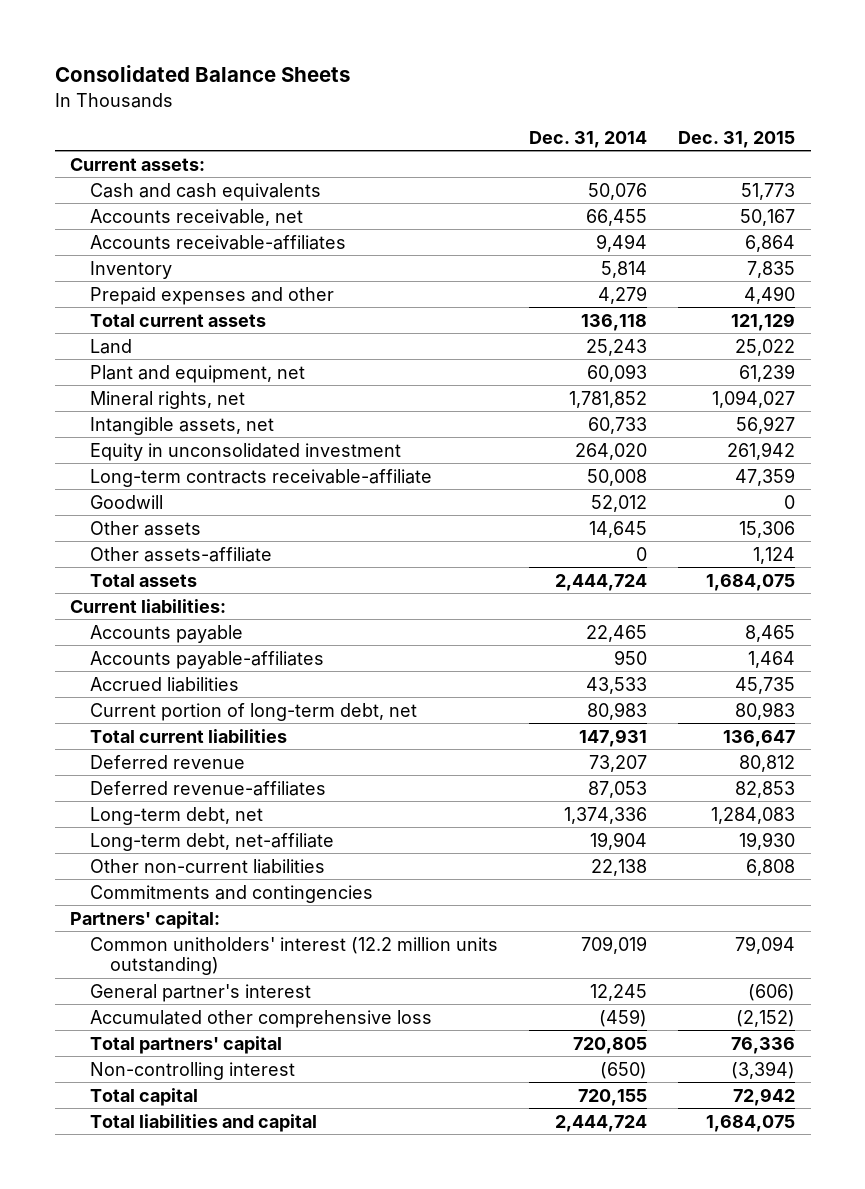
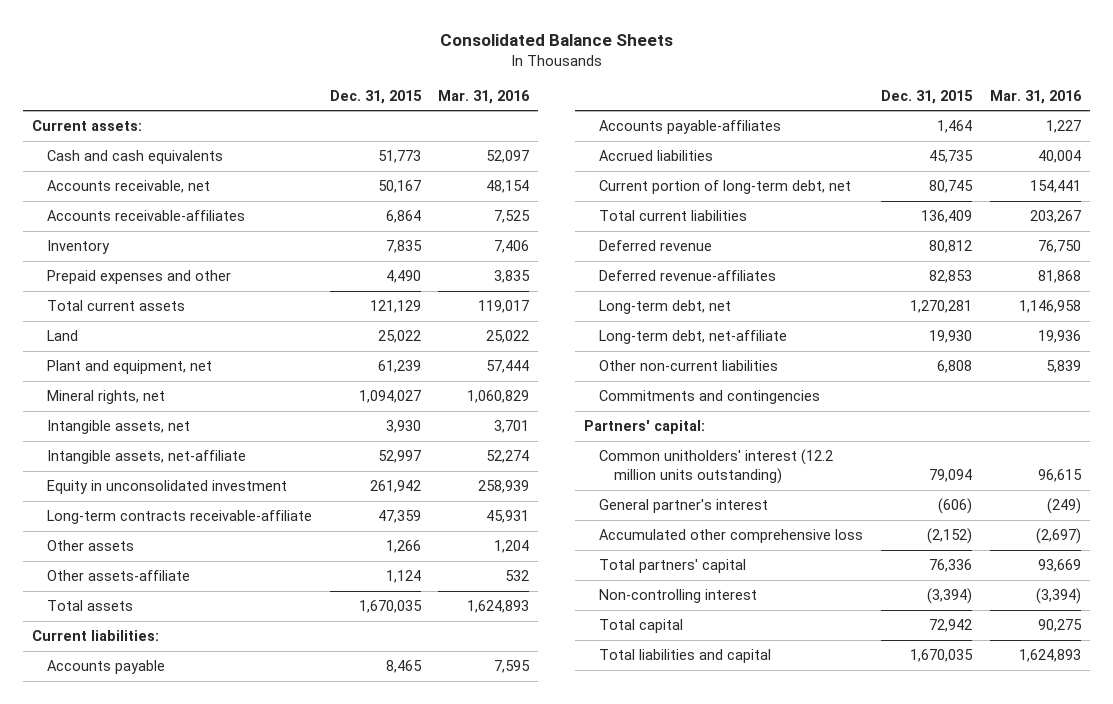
- | Dec. 31, 2014 | Dec. 31, 2015
+ | Dec. 31, 2015 | Mar. 31, 2016
- Intangible assets, net | 60,733 | 56,927
+ Intangible assets, net | 3,930 | 3,701
+ Intangible assets, net-affiliate | 52,997 | 52,274
- Goodwill | 52,012 | 0
- Other assets | 14,645 | 15,306
+ Other assets | 1,266 | 1,204
- Total assets | 2,444,724 | 1,684,075
+ Total assets | 1,670,035 | 1,624,893
- Current portion of long-term debt, net | 80,983 | 80,983
- Total current liabilities | 147,931 | 136,647
+ Current portion of long-term debt, net | 80,745 | 154,441
+ Total current liabilities | 136,409 | 203,267
- Long-term debt, net | 1,374,336 | 1,284,083
+ Long-term debt, net | 1,270,281 | 1,146,958
- Total liabilities and capital | 2,444,724 | 1,684,075
+ Total liabilities and capital | 1,670,035 | 1,624,893

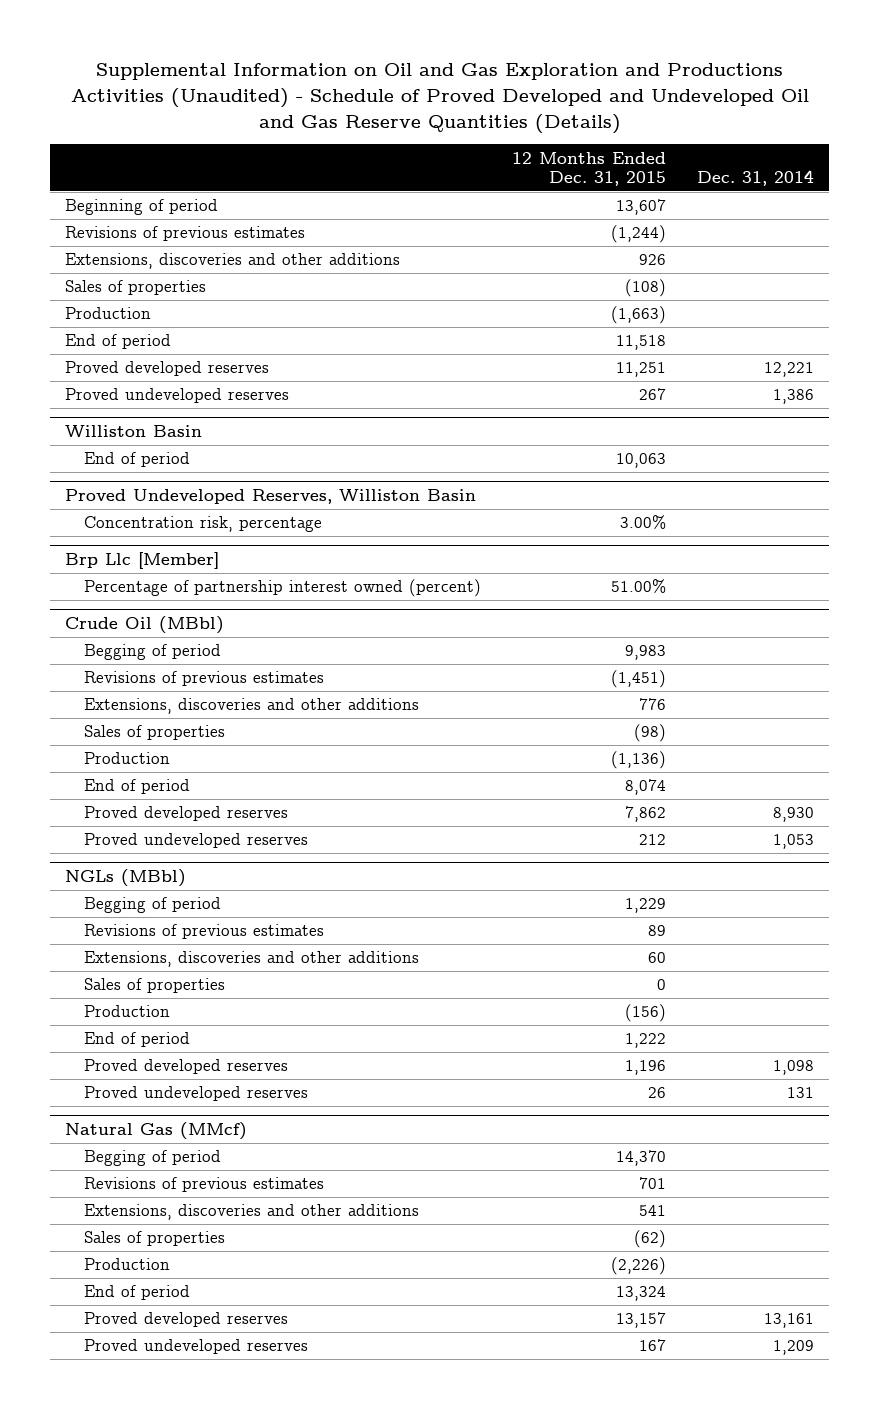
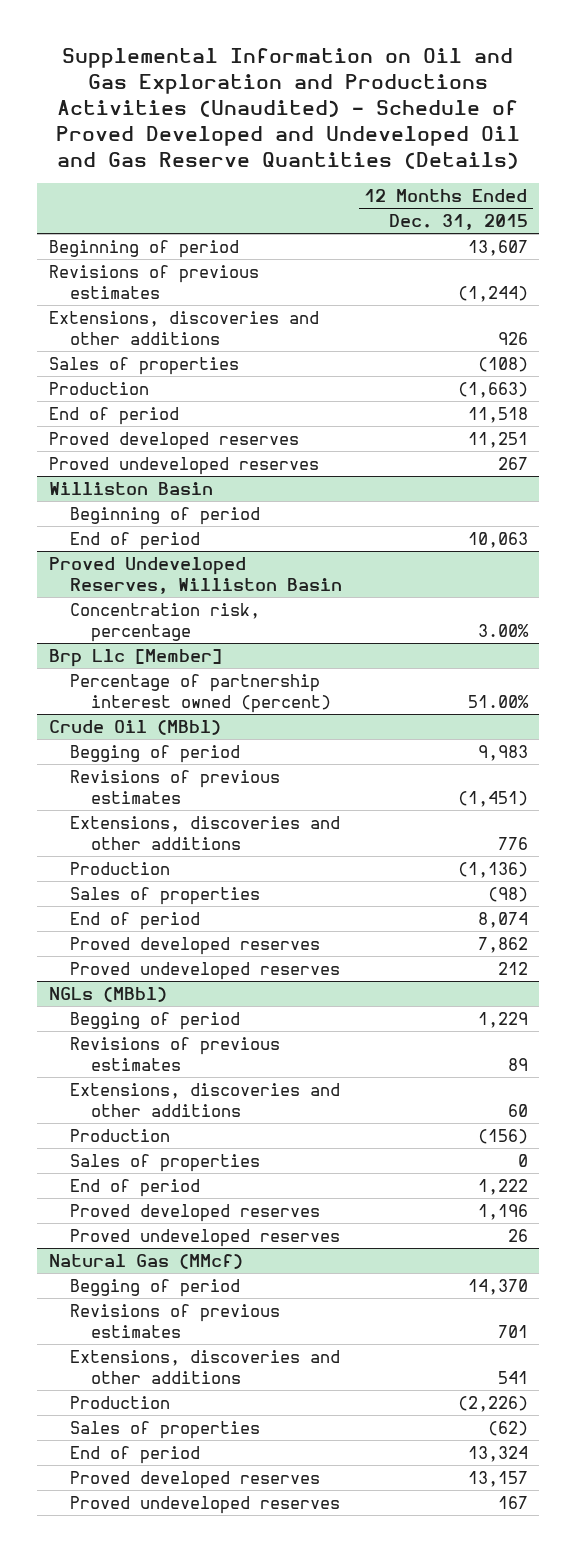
- | 12 Months Ended Dec. 31, 2015 | Dec. 31, 2014
+ | 12 Months Ended Dec. 31, 2015
@ Williston Basin
+ Beginning of period
@ Crude Oil (MBbl)
moved down: Sales of properties | (98)
@ NGLs (MBbl)
moved down: Sales of properties | 0
@ Natural Gas (MMcf)
moved down: Sales of properties | (62)

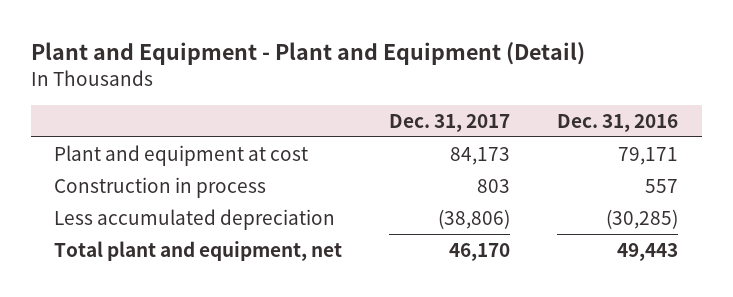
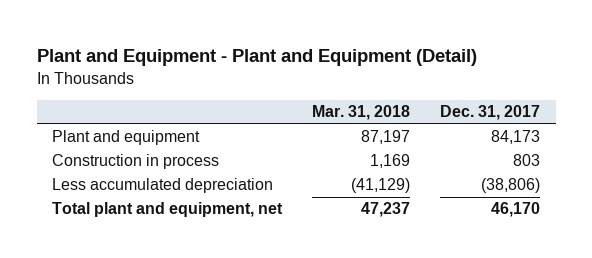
- | Dec. 31, 2017 | Dec. 31, 2016
+ | Mar. 31, 2018 | Dec. 31, 2017
- Plant and equipment at cost | 84,173 | 79,171
+ Plant and equipment | 87,197 | 84,173

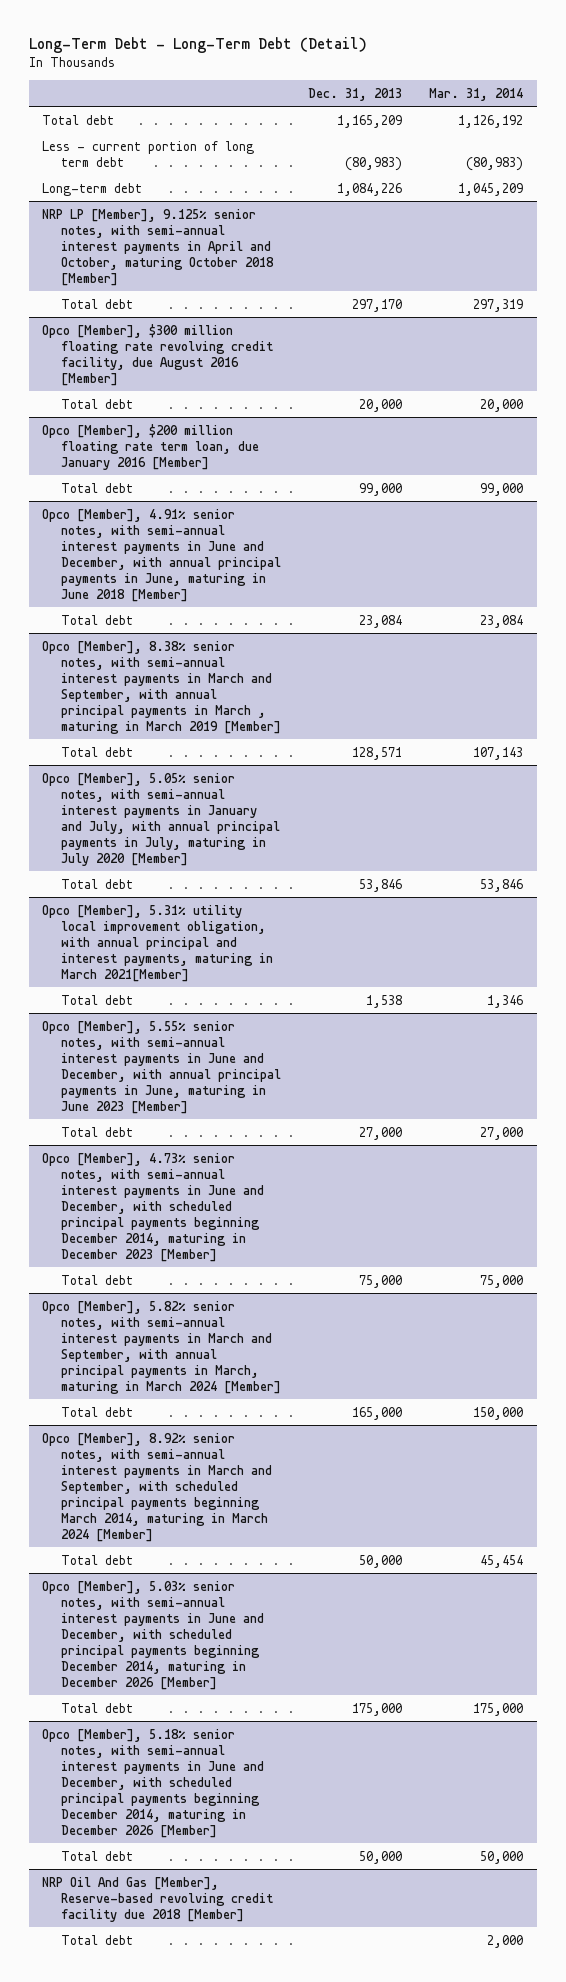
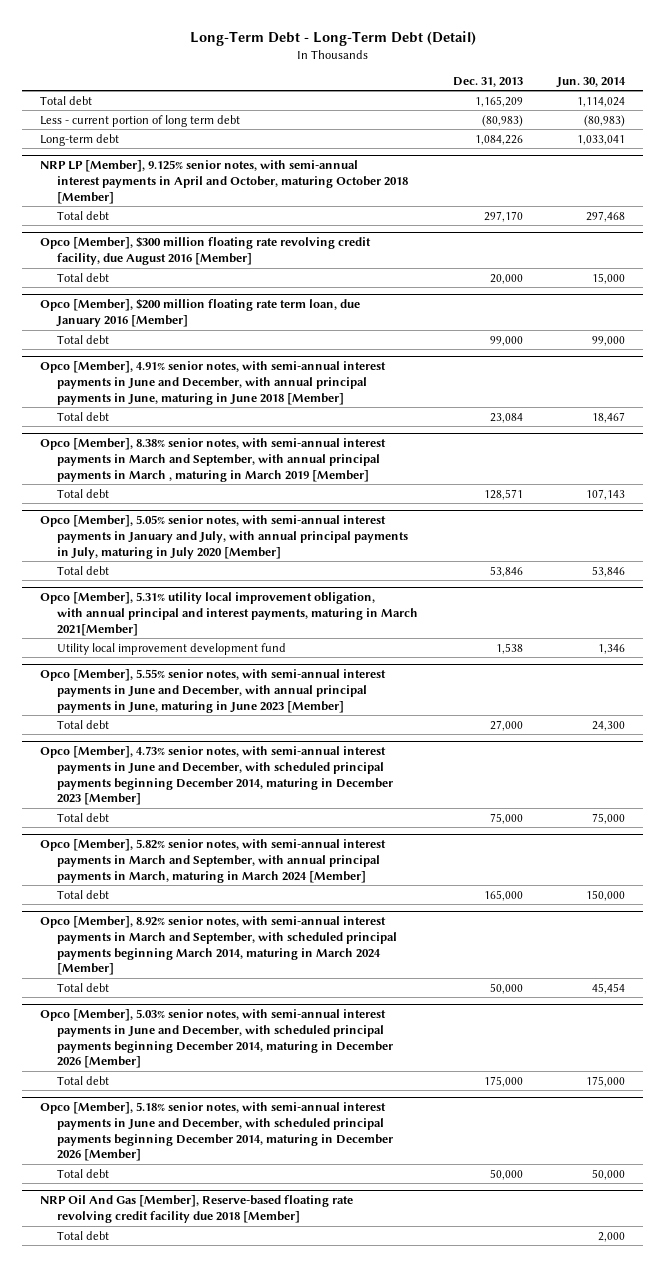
- | Dec. 31, 2013 | Mar. 31, 2014
+ | Dec. 31, 2013 | Jun. 30, 2014
@ Opco [Member], 5.31% utility local improvement obligation, with annual principal and interest payments, maturing in March 2021[Member]
- Total debt | 1,538 | 1,346
+ Utility local improvement development fund | 1,538 | 1,346
- NRP Oil And Gas [Member], Reserve-based revolving credit facility due 2018 [Member]
+ NRP Oil And Gas [Member], Reserve-based floating rate revolving credit facility due 2018 [Member]

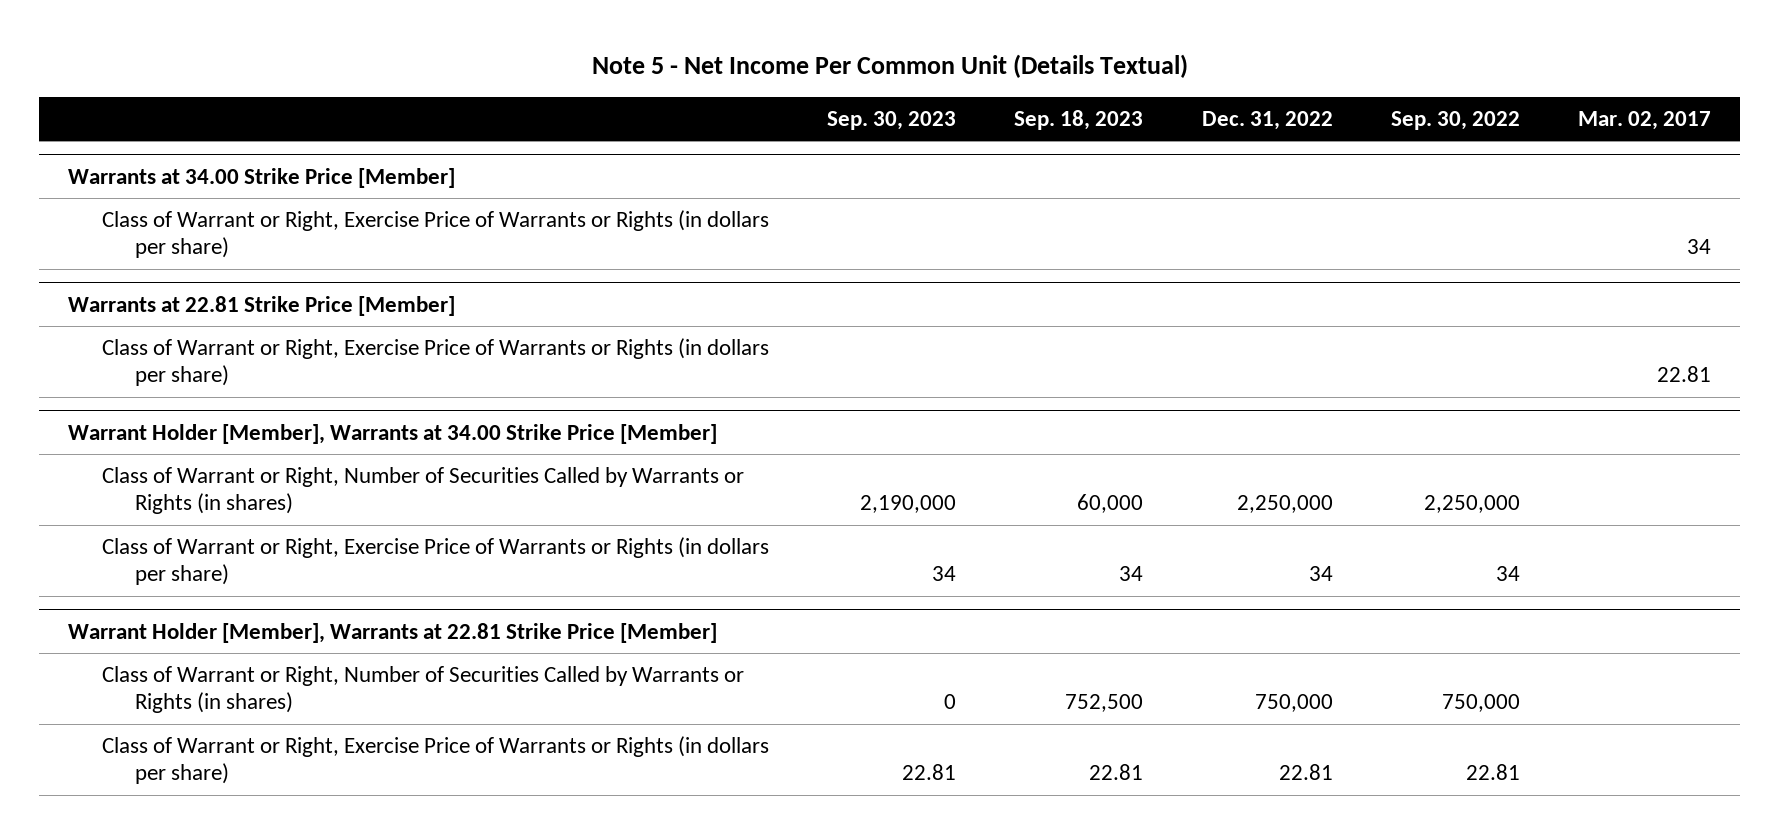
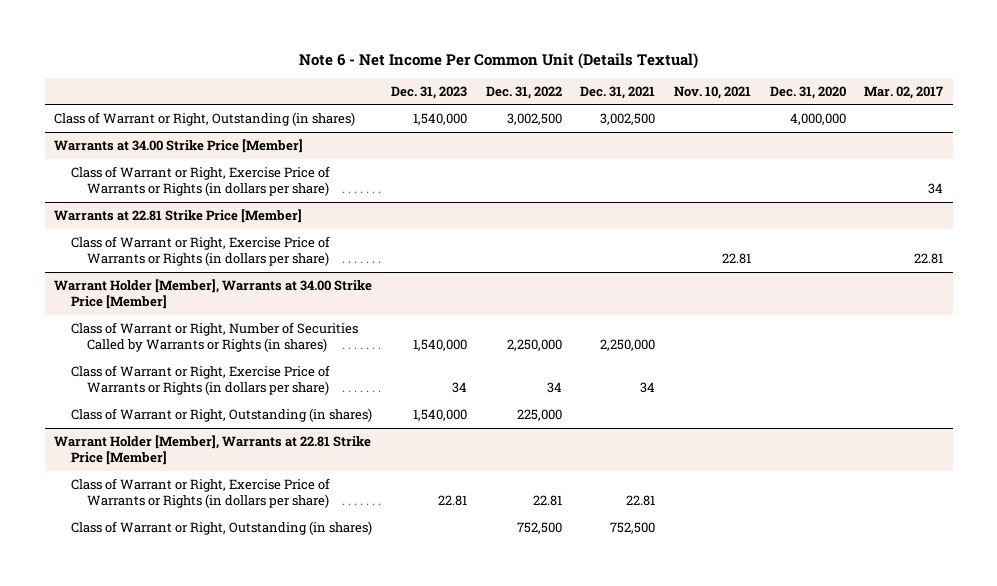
- Note 5 - Net Income Per Common Unit (Details Textual)
+ Note 6 - Net Income Per Common Unit (Details Textual)
- | Sep. 30, 2023 | Sep. 18, 2023 | Dec. 31, 2022 | Sep. 30, 2022 | Mar. 02, 2017
+ | Dec. 31, 2023 | Dec. 31, 2022 | Dec. 31, 2021 | Nov. 10, 2021 | Dec. 31, 2020 | Mar. 02, 2017
+ Class of Warrant or Right, Outstanding (in shares) | 1,540,000 | 3,002,500 | 3,002,500 | | 4,000,000 |
@ Warrant Holder [Member], Warrants at 34.00 Strike Price [Member]
+ Class of Warrant or Right, Outstanding (in shares) | 1,540,000 | 225,000 | | | |
@ Warrant Holder [Member], Warrants at 22.81 Strike Price [Member]
- Class of Warrant or Right, Number of Securities Called by Warrants or Rights (in shares) | 0 | 752,500 | 750,000 | 750,000 |
+ Class of Warrant or Right, Outstanding (in shares) | | 752,500 | 752,500 | | |

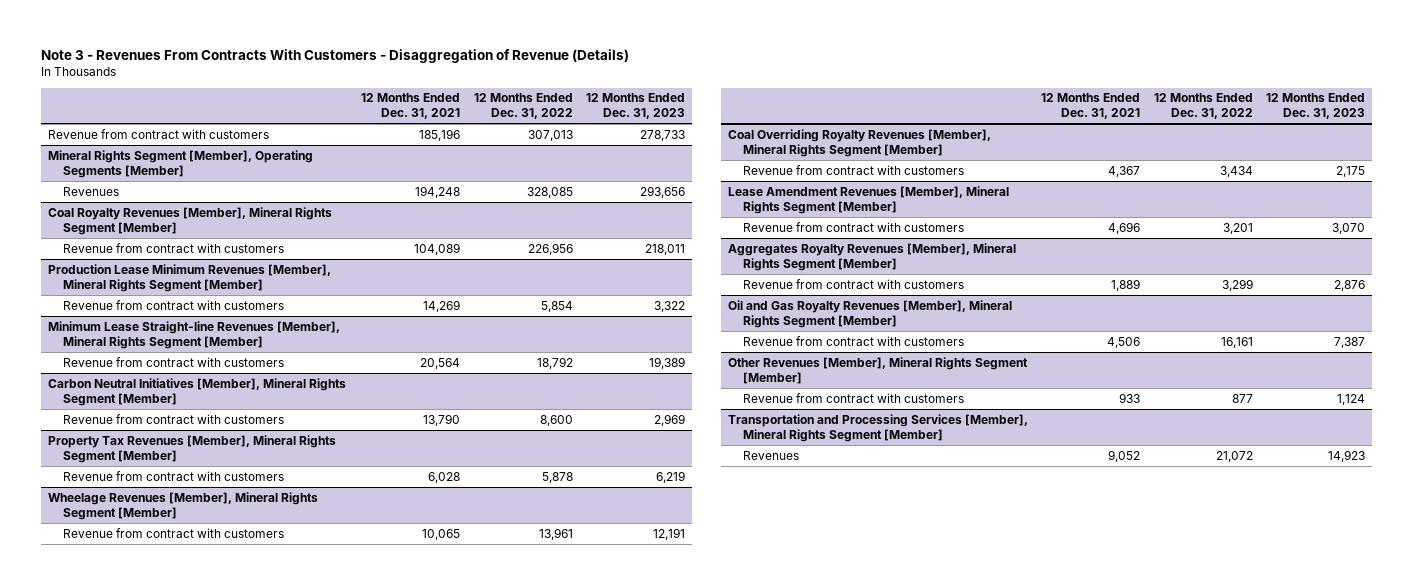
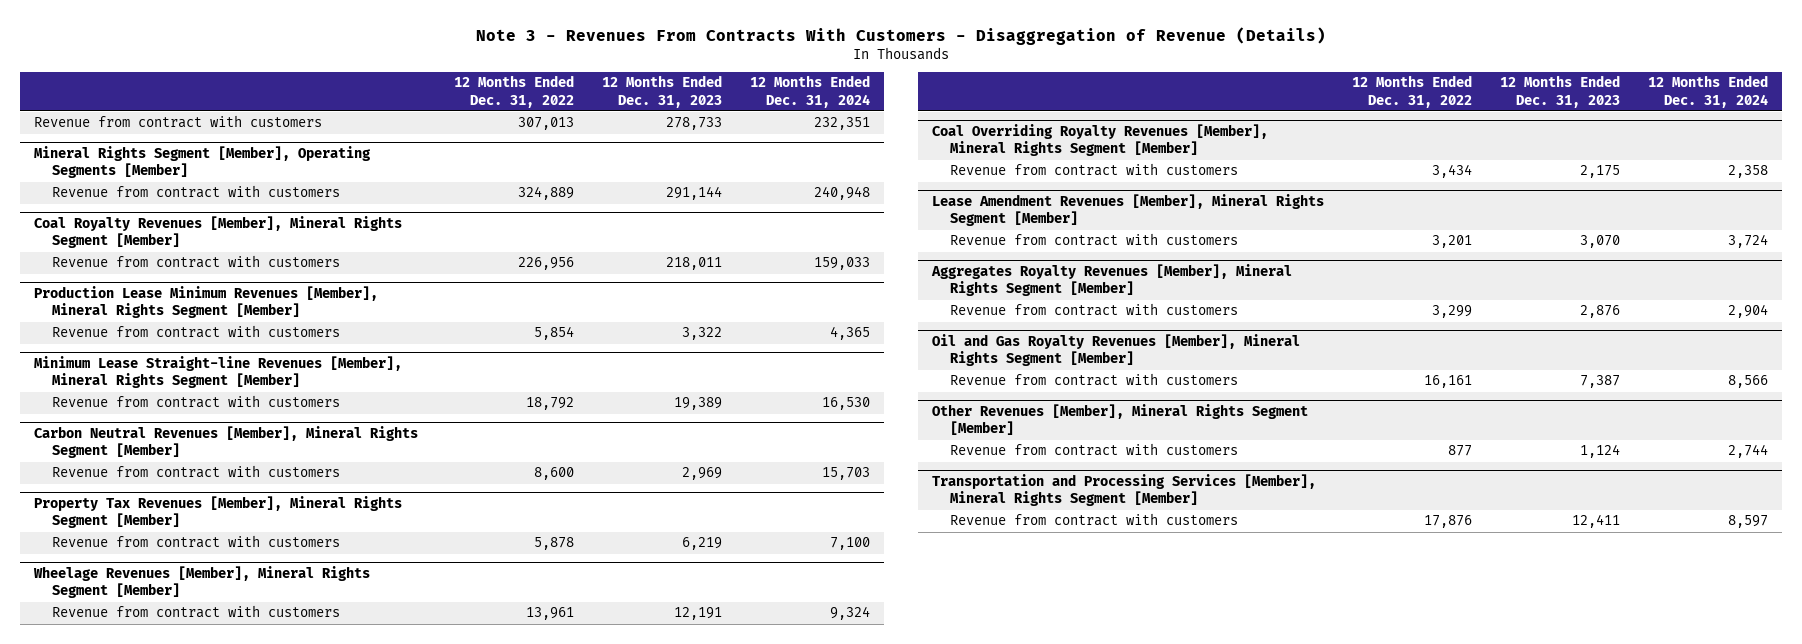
- | 12 Months Ended Dec. 31, 2021 | 12 Months Ended Dec. 31, 2022 | 12 Months Ended Dec. 31, 2023
+ | 12 Months Ended Dec. 31, 2022 | 12 Months Ended Dec. 31, 2023 | 12 Months Ended Dec. 31, 2024
@ Mineral Rights Segment [Member], Operating Segments [Member]
- Revenues | 194,248 | 328,085 | 293,656
+ Revenue from contract with customers | 324,889 | 291,144 | 240,948
- Carbon Neutral Initiatives [Member], Mineral Rights Segment [Member]
+ Carbon Neutral Revenues [Member], Mineral Rights Segment [Member]
@ Transportation and Processing Services [Member], Mineral Rights Segment [Member]
- Revenues | 9,052 | 21,072 | 14,923
+ Revenue from contract with customers | 17,876 | 12,411 | 8,597

